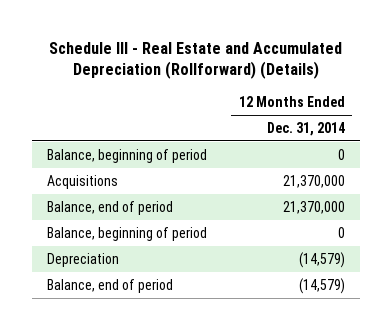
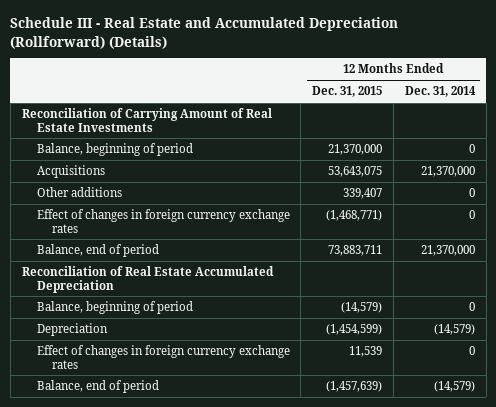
- | 12 Months Ended Dec. 31, 2014
+ | 12 Months Ended Dec. 31, 2015 | 12 Months Ended Dec. 31, 2014
+ Reconciliation of Carrying Amount of Real Estate Investments
+ Other additions | 339,407 | 0
+ Effect of changes in foreign currency exchange rates | (1,468,771) | 0
+ Reconciliation of Real Estate Accumulated Depreciation
+ Effect of changes in foreign currency exchange rates | 11,539 | 0

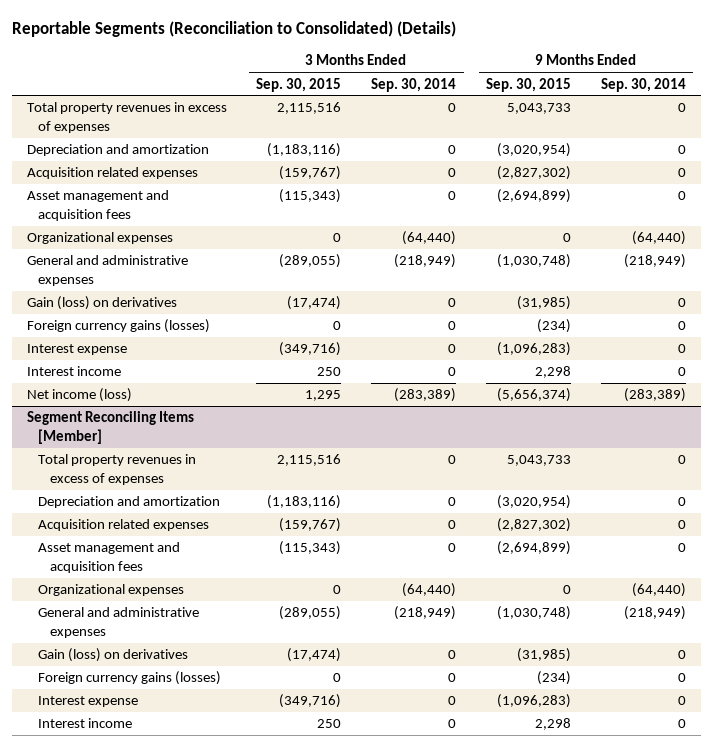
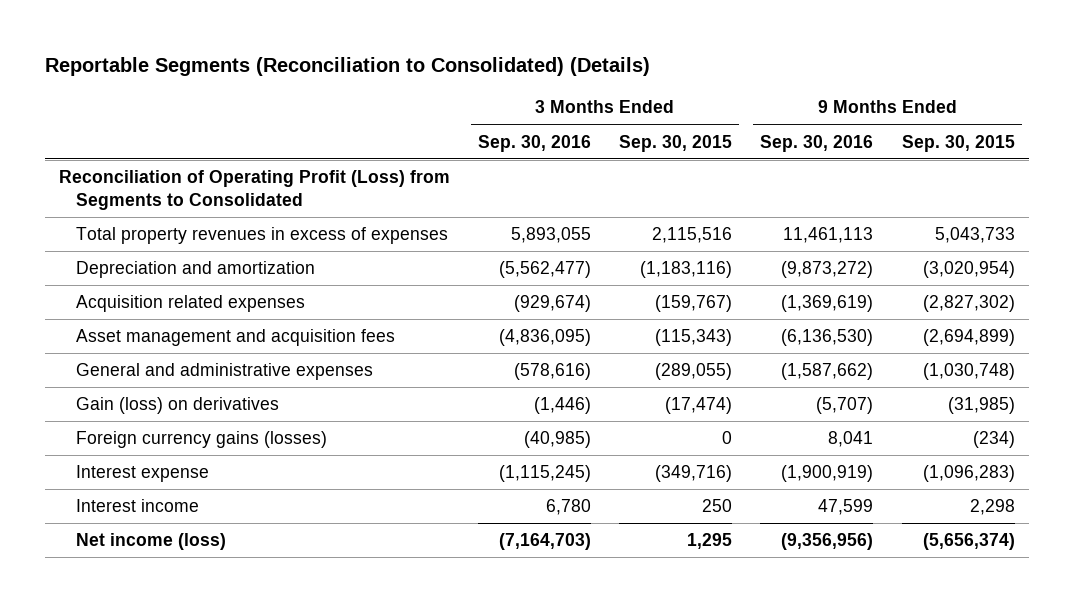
- | 3 Months Ended Sep. 30, 2015 | 3 Months Ended Sep. 30, 2014 | 9 Months Ended Sep. 30, 2015 | 9 Months Ended Sep. 30, 2014
+ | 3 Months Ended Sep. 30, 2016 | 3 Months Ended Sep. 30, 2015 | 9 Months Ended Sep. 30, 2016 | 9 Months Ended Sep. 30, 2015
+ Reconciliation of Operating Profit (Loss) from Segments to Consolidated
- Organizational expenses | 0 | (64,440) | 0 | (64,440)
- Segment Reconciling Items [Member]
- Total property revenues in excess of expenses | 2,115,516 | 0 | 5,043,733 | 0
- Depreciation and amortization | (1,183,116) | 0 | (3,020,954) | 0
- Acquisition related expenses | (159,767) | 0 | (2,827,302) | 0
- Asset management and acquisition fees | (115,343) | 0 | (2,694,899) | 0
- Organizational expenses | 0 | (64,440) | 0 | (64,440)
- General and administrative expenses | (289,055) | (218,949) | (1,030,748) | (218,949)
- Gain (loss) on derivatives | (17,474) | 0 | (31,985) | 0
- Foreign currency gains (losses) | 0 | 0 | (234) | 0
- Interest expense | (349,716) | 0 | (1,096,283) | 0
- Interest income | 250 | 0 | 2,298 | 0

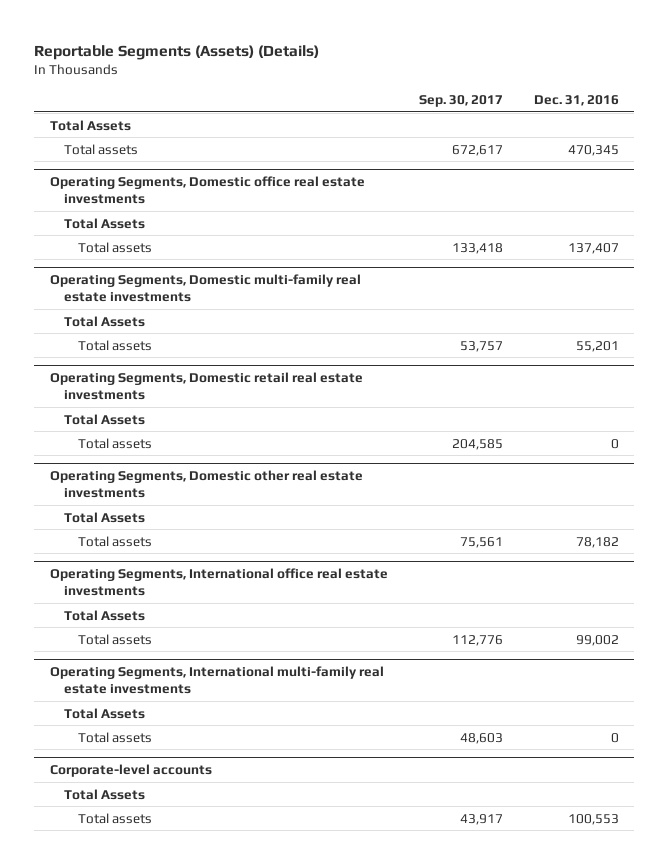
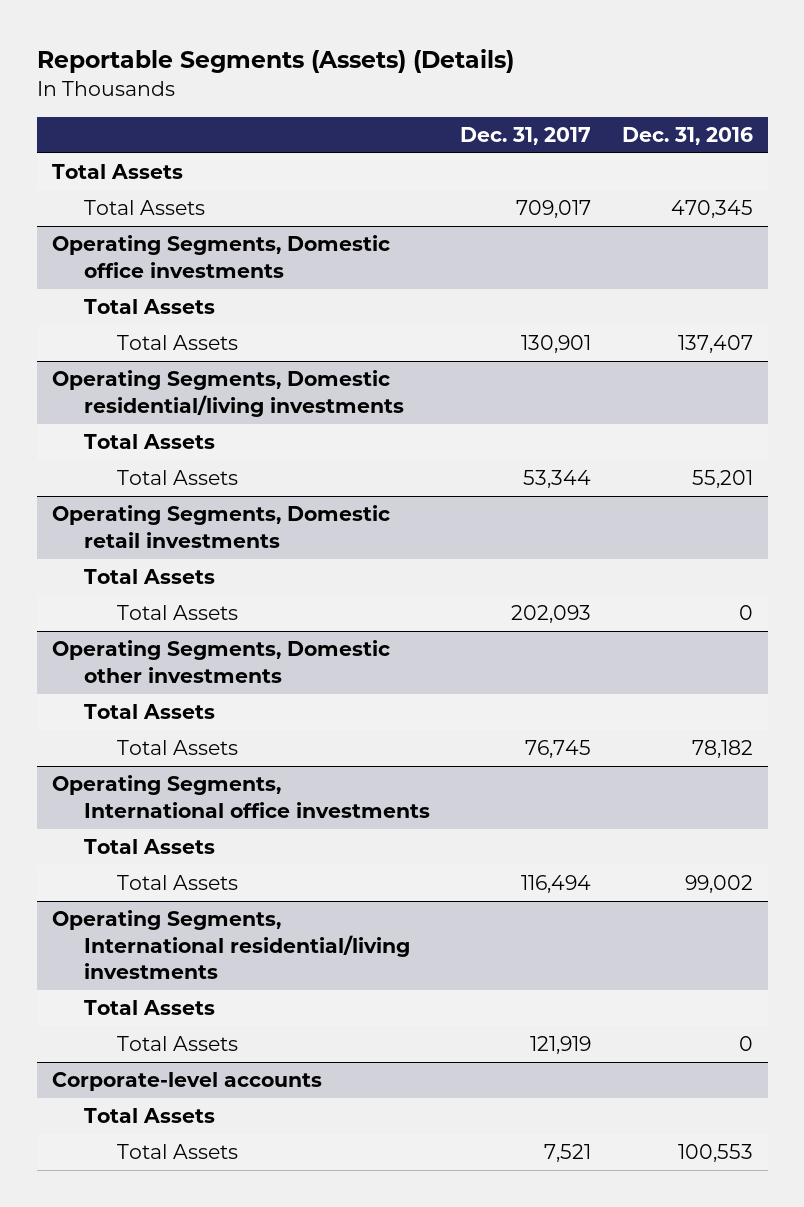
- | Sep. 30, 2017 | Dec. 31, 2016
+ | Dec. 31, 2017 | Dec. 31, 2016
- Total assets | 672,617 | 470,345
- Operating Segments, Domestic office real estate investments
+ Total Assets | 709,017 | 470,345
+ Operating Segments, Domestic office investments
- Total assets | 133,418 | 137,407
- Operating Segments, Domestic multi-family real estate investments
+ Total Assets | 130,901 | 137,407
+ Operating Segments, Domestic residential/living investments
- Total assets | 53,757 | 55,201
- Operating Segments, Domestic retail real estate investments
+ Total Assets | 53,344 | 55,201
+ Operating Segments, Domestic retail investments
- Total assets | 204,585 | 0
- Operating Segments, Domestic other real estate investments
+ Total Assets | 202,093 | 0
+ Operating Segments, Domestic other investments
- Total assets | 75,561 | 78,182
- Operating Segments, International office real estate investments
+ Total Assets | 76,745 | 78,182
+ Operating Segments, International office investments
- Total assets | 112,776 | 99,002
- Operating Segments, International multi-family real estate investments
+ Total Assets | 116,494 | 99,002
+ Operating Segments, International residential/living investments
- Total assets | 48,603 | 0
+ Total Assets | 121,919 | 0
@ Corporate-level accounts
- Total assets | 43,917 | 100,553
+ Total Assets | 7,521 | 100,553

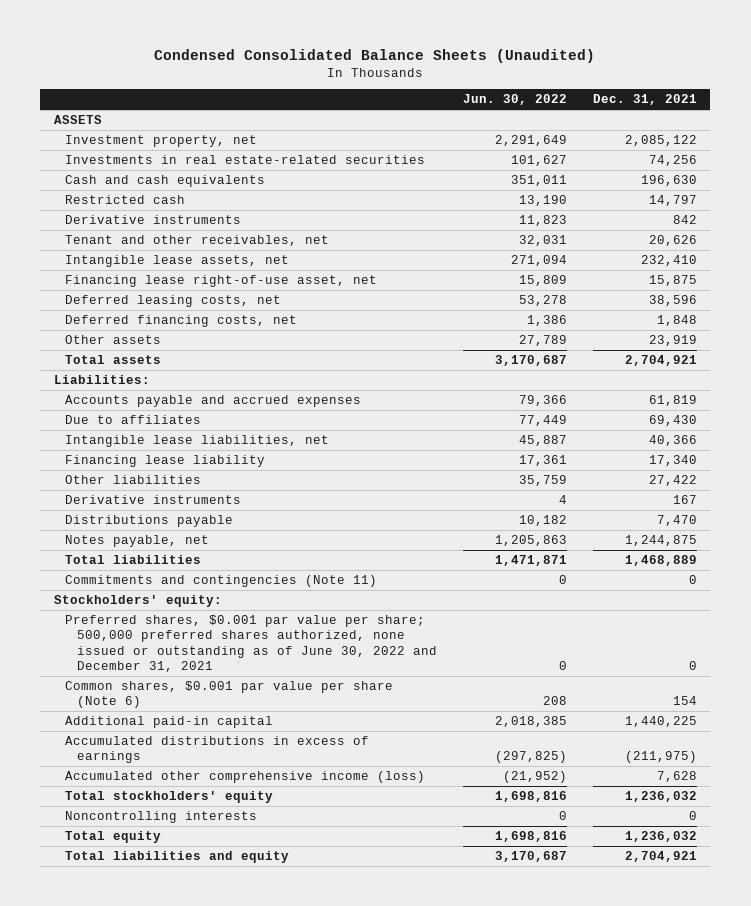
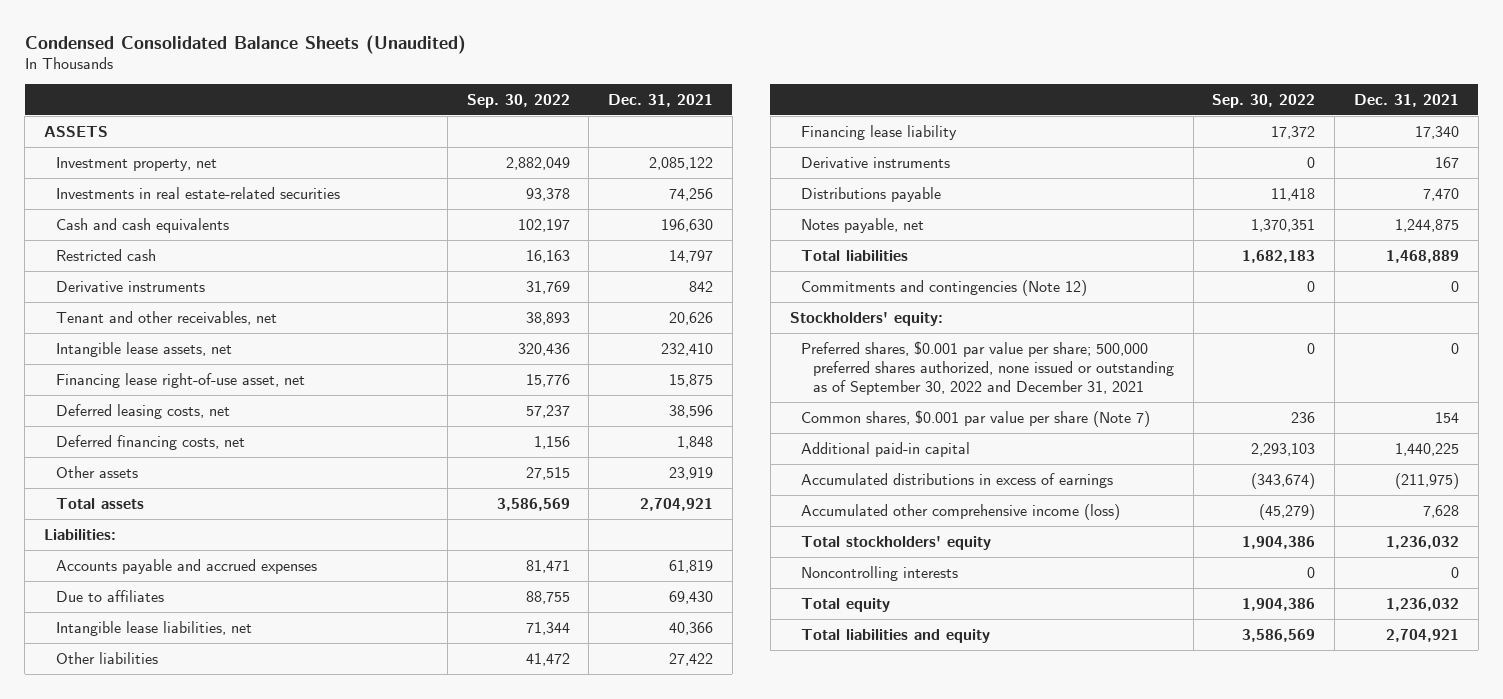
- | Jun. 30, 2022 | Dec. 31, 2021
+ | Sep. 30, 2022 | Dec. 31, 2021
moved down: Financing lease liability | 17,372 | 17,340
- Commitments and contingencies (Note 11) | 0 | 0
+ Commitments and contingencies (Note 12) | 0 | 0
- Preferred shares, $0.001 par value per share; 500,000 preferred shares authorized, none issued or outstanding as of June 30, 2022 and December 31, 2021 | 0 | 0
- Common shares, $0.001 par value per share (Note 6) | 208 | 154
+ Preferred shares, $0.001 par value per share; 500,000 preferred shares authorized, none issued or outstanding as of September 30, 2022 and December 31, 2021 | 0 | 0
+ Common shares, $0.001 par value per share (Note 7) | 236 | 154

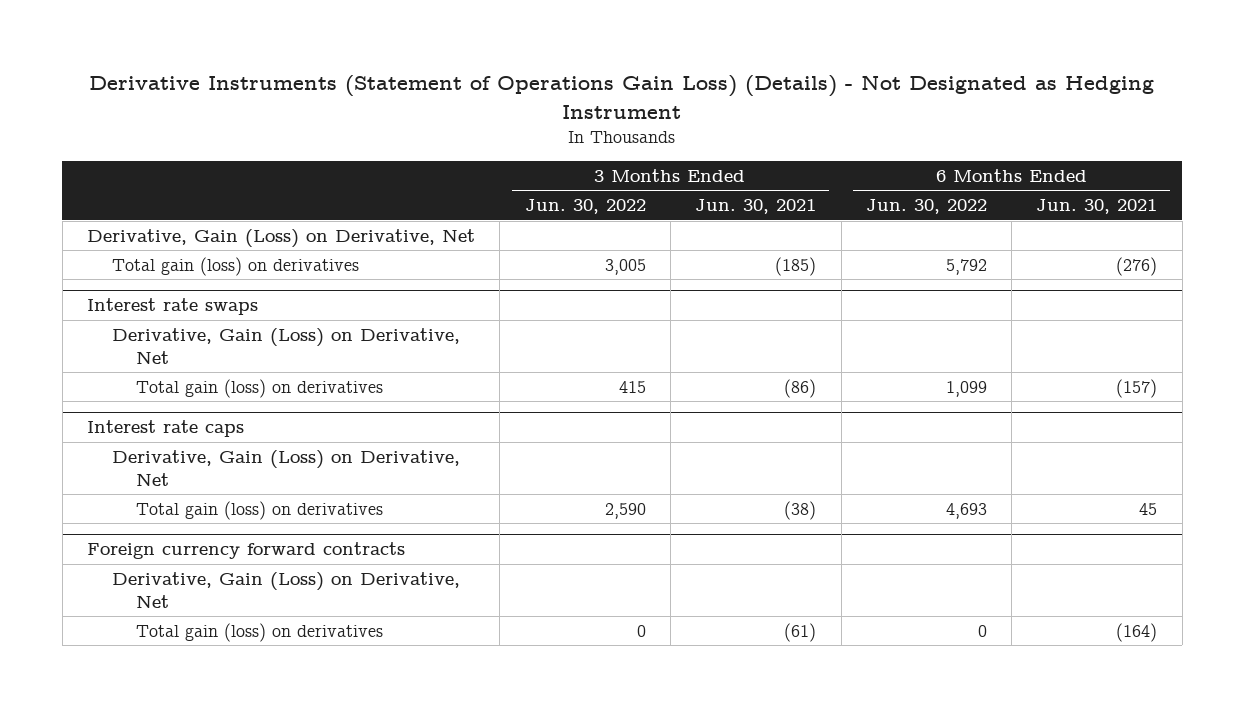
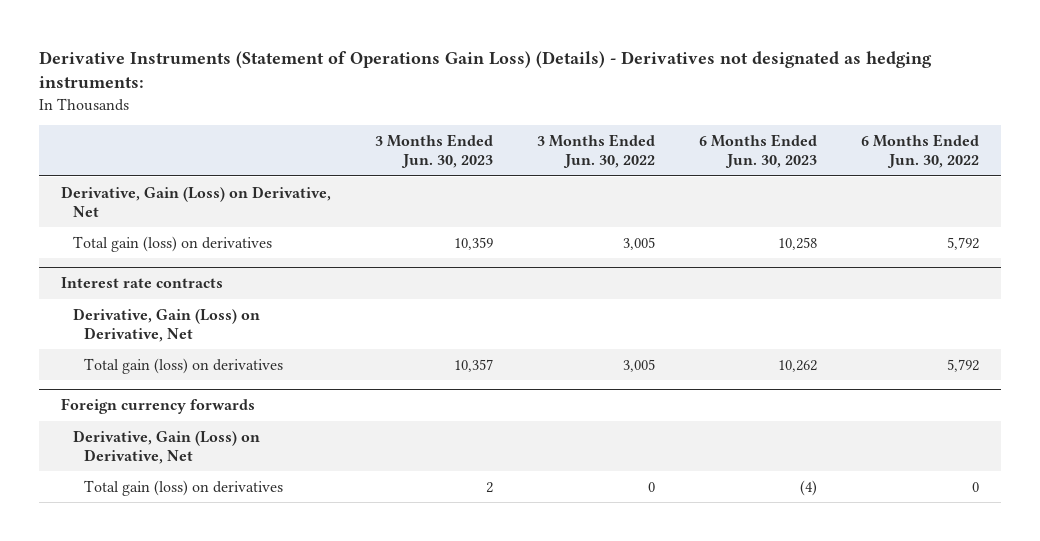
- Derivative Instruments (Statement of Operations Gain Loss) (Details) - Not Designated as Hedging Instrument
+ Derivative Instruments (Statement of Operations Gain Loss) (Details) - Derivatives not designated as hedging instruments:
- | 3 Months Ended Jun. 30, 2022 | 3 Months Ended Jun. 30, 2021 | 6 Months Ended Jun. 30, 2022 | 6 Months Ended Jun. 30, 2021
+ | 3 Months Ended Jun. 30, 2023 | 3 Months Ended Jun. 30, 2022 | 6 Months Ended Jun. 30, 2023 | 6 Months Ended Jun. 30, 2022
- Interest rate swaps
- Derivative, Gain (Loss) on Derivative, Net
- Total gain (loss) on derivatives | 415 | (86) | 1,099 | (157)
- Interest rate caps
+ Interest rate contracts
- Total gain (loss) on derivatives | 2,590 | (38) | 4,693 | 45
- Foreign currency forward contracts
+ Total gain (loss) on derivatives | 10,357 | 3,005 | 10,262 | 5,792
+ Foreign currency forwards

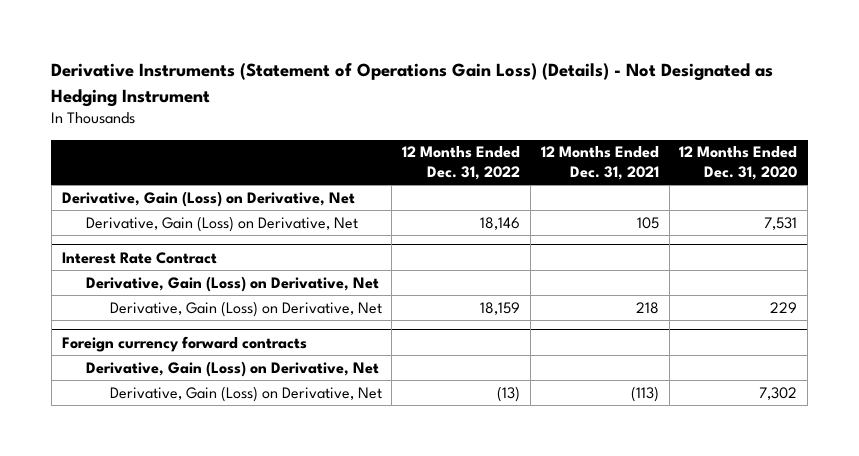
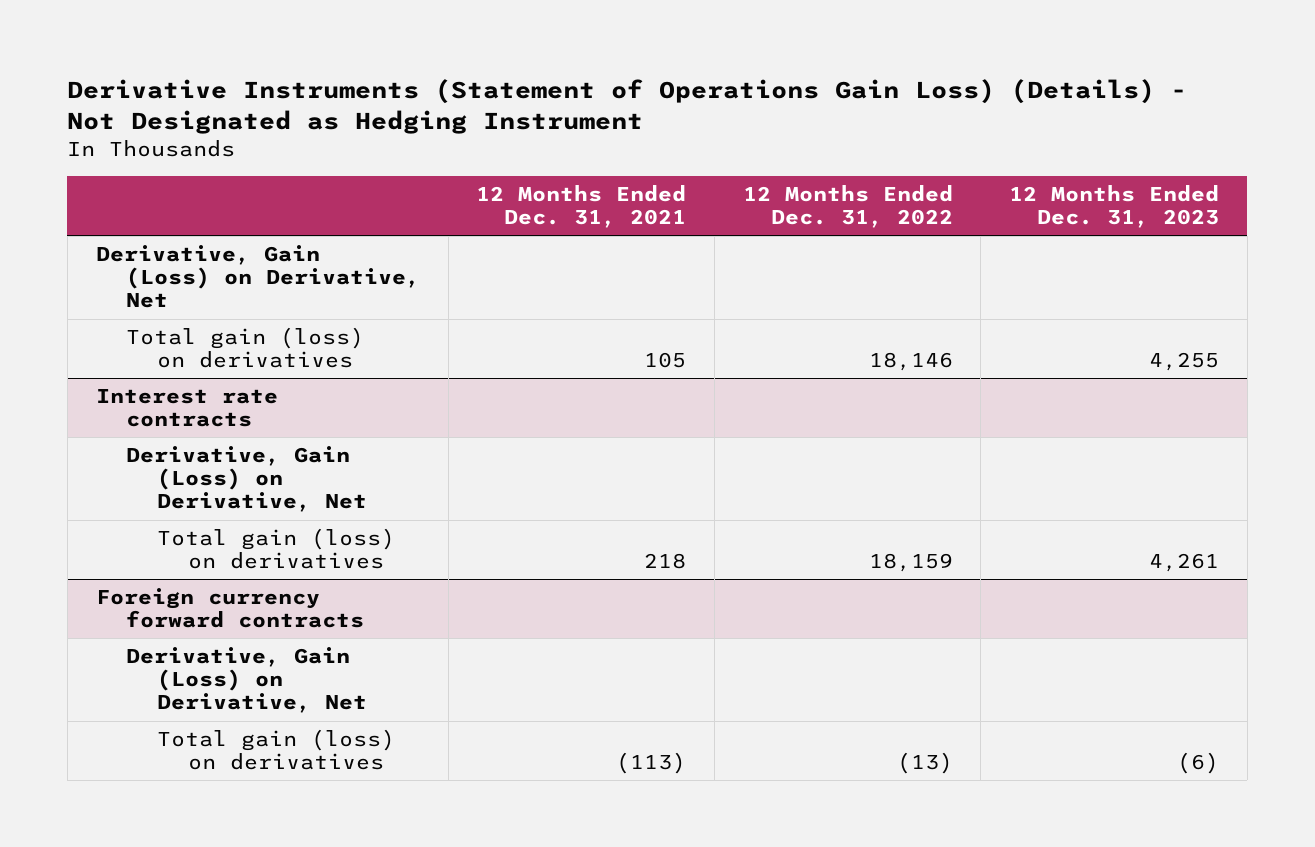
- | 12 Months Ended Dec. 31, 2022 | 12 Months Ended Dec. 31, 2021 | 12 Months Ended Dec. 31, 2020
+ | 12 Months Ended Dec. 31, 2021 | 12 Months Ended Dec. 31, 2022 | 12 Months Ended Dec. 31, 2023
- Derivative, Gain (Loss) on Derivative, Net | 18,146 | 105 | 7,531
- Interest Rate Contract
+ Total gain (loss) on derivatives | 105 | 18,146 | 4,255
+ Interest rate contracts
- Derivative, Gain (Loss) on Derivative, Net | 18,159 | 218 | 229
+ Total gain (loss) on derivatives | 218 | 18,159 | 4,261
@ Foreign currency forward contracts
- Derivative, Gain (Loss) on Derivative, Net | (13) | (113) | 7,302
+ Total gain (loss) on derivatives | (113) | (13) | (6)

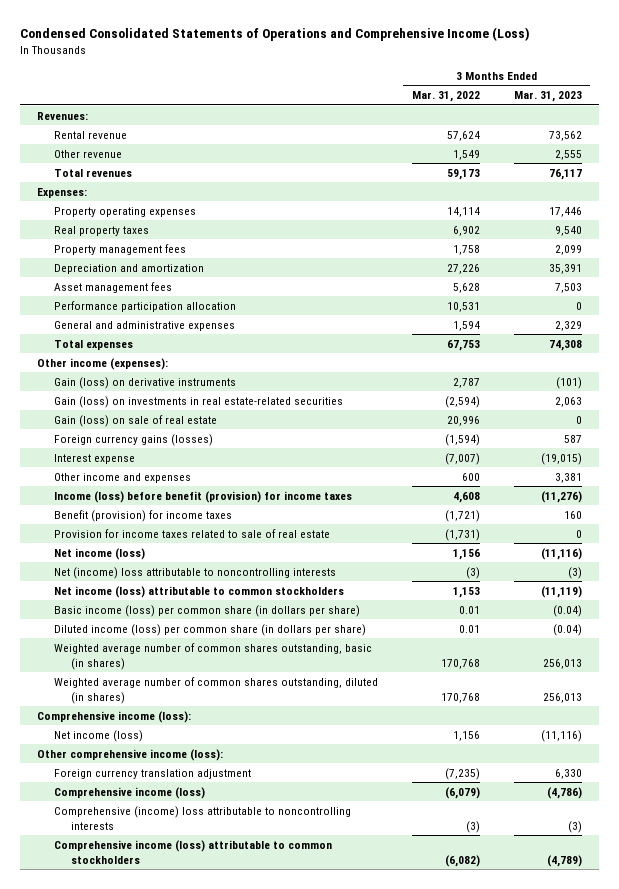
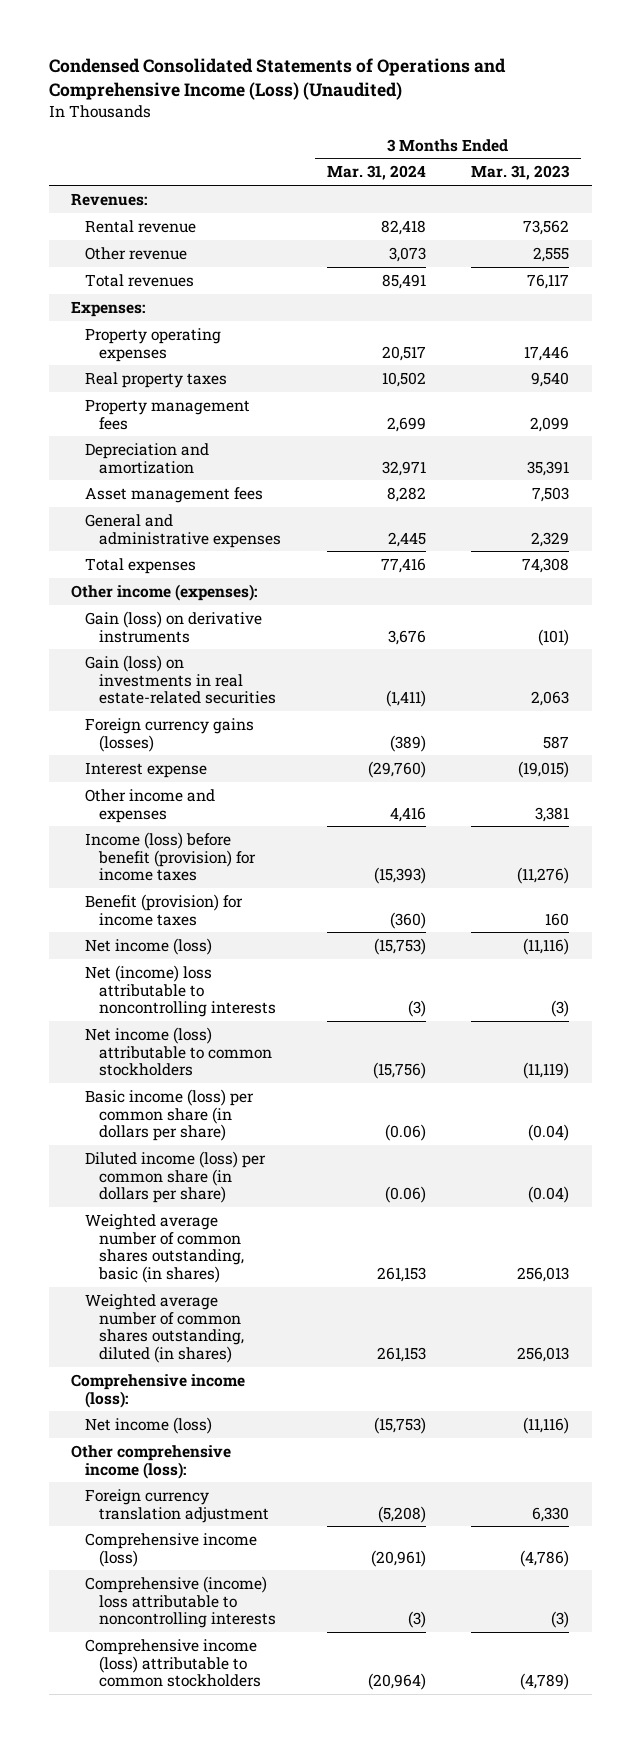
- Condensed Consolidated Statements of Operations and Comprehensive Income (Loss)
+ Condensed Consolidated Statements of Operations and Comprehensive Income (Loss) (Unaudited)
- | 3 Months Ended Mar. 31, 2022 | 3 Months Ended Mar. 31, 2023
+ | 3 Months Ended Mar. 31, 2024 | 3 Months Ended Mar. 31, 2023
- Performance participation allocation | 10,531 | 0
- Gain (loss) on sale of real estate | 20,996 | 0
- Provision for income taxes related to sale of real estate | (1,731) | 0

